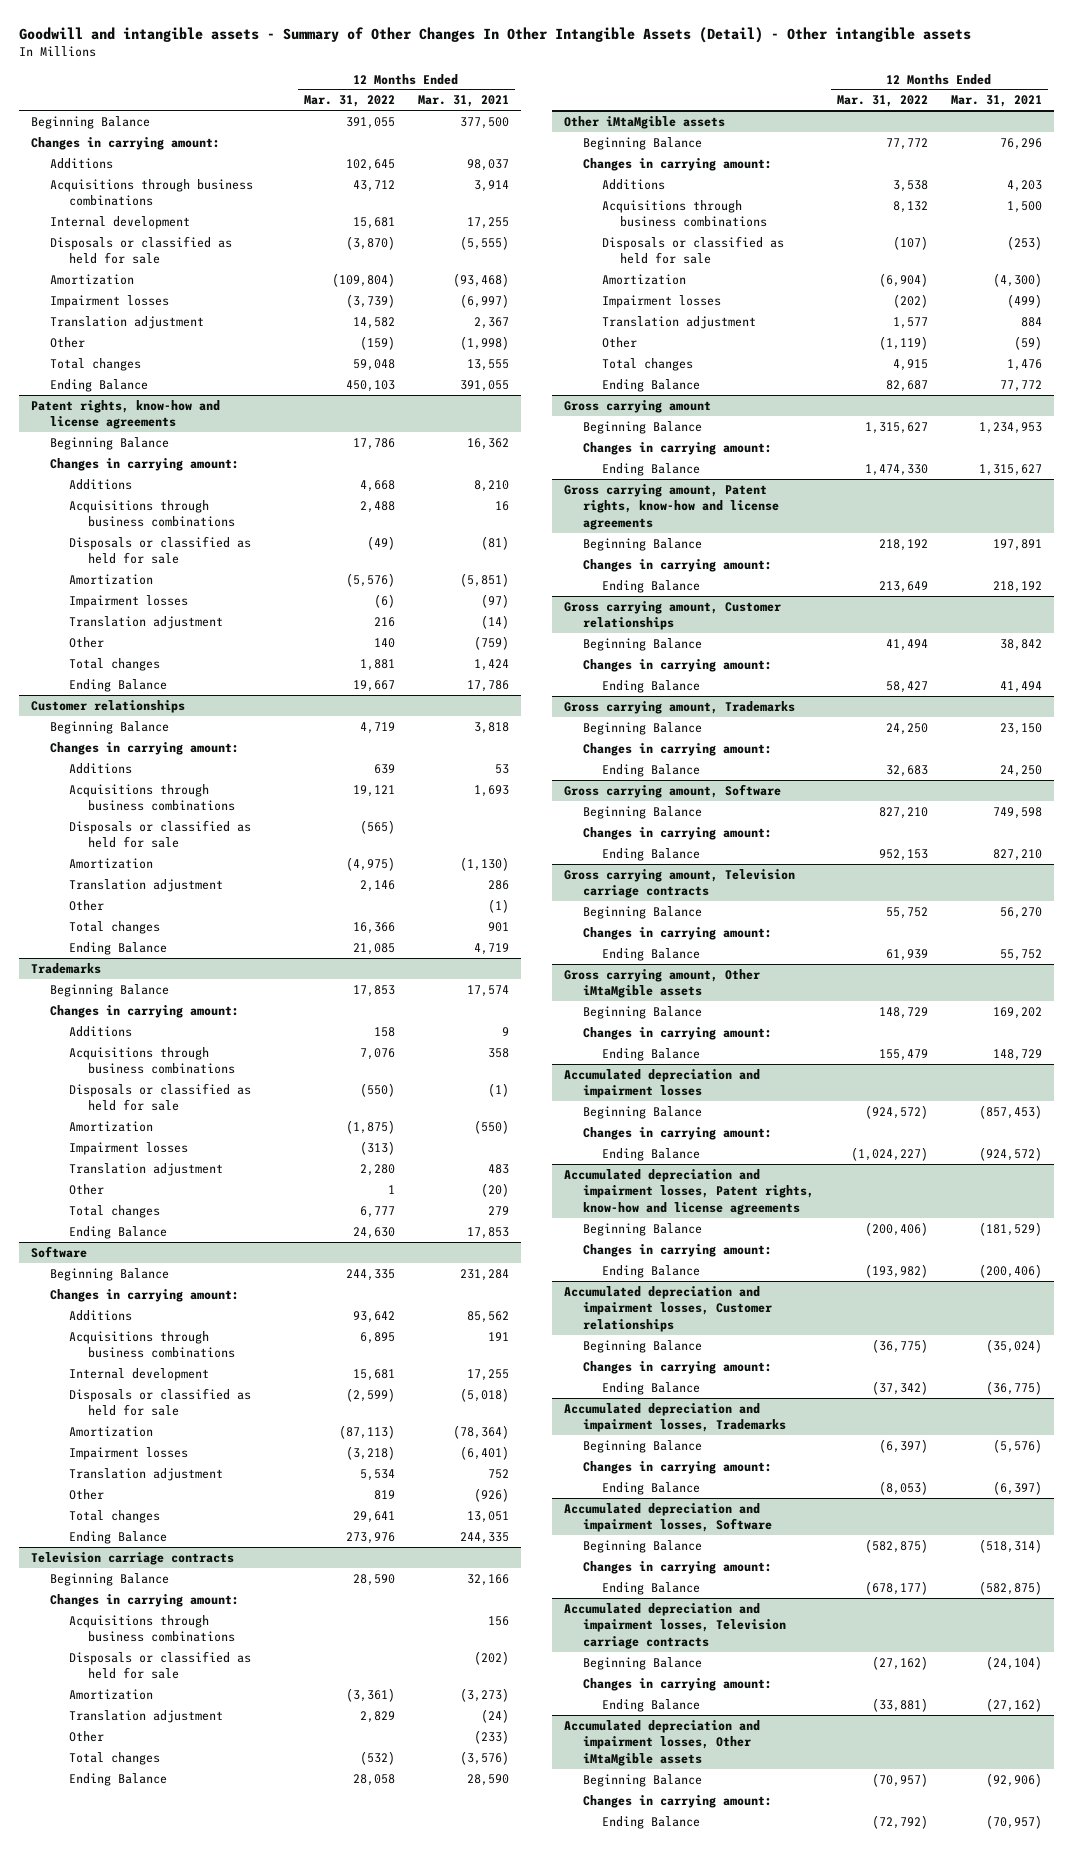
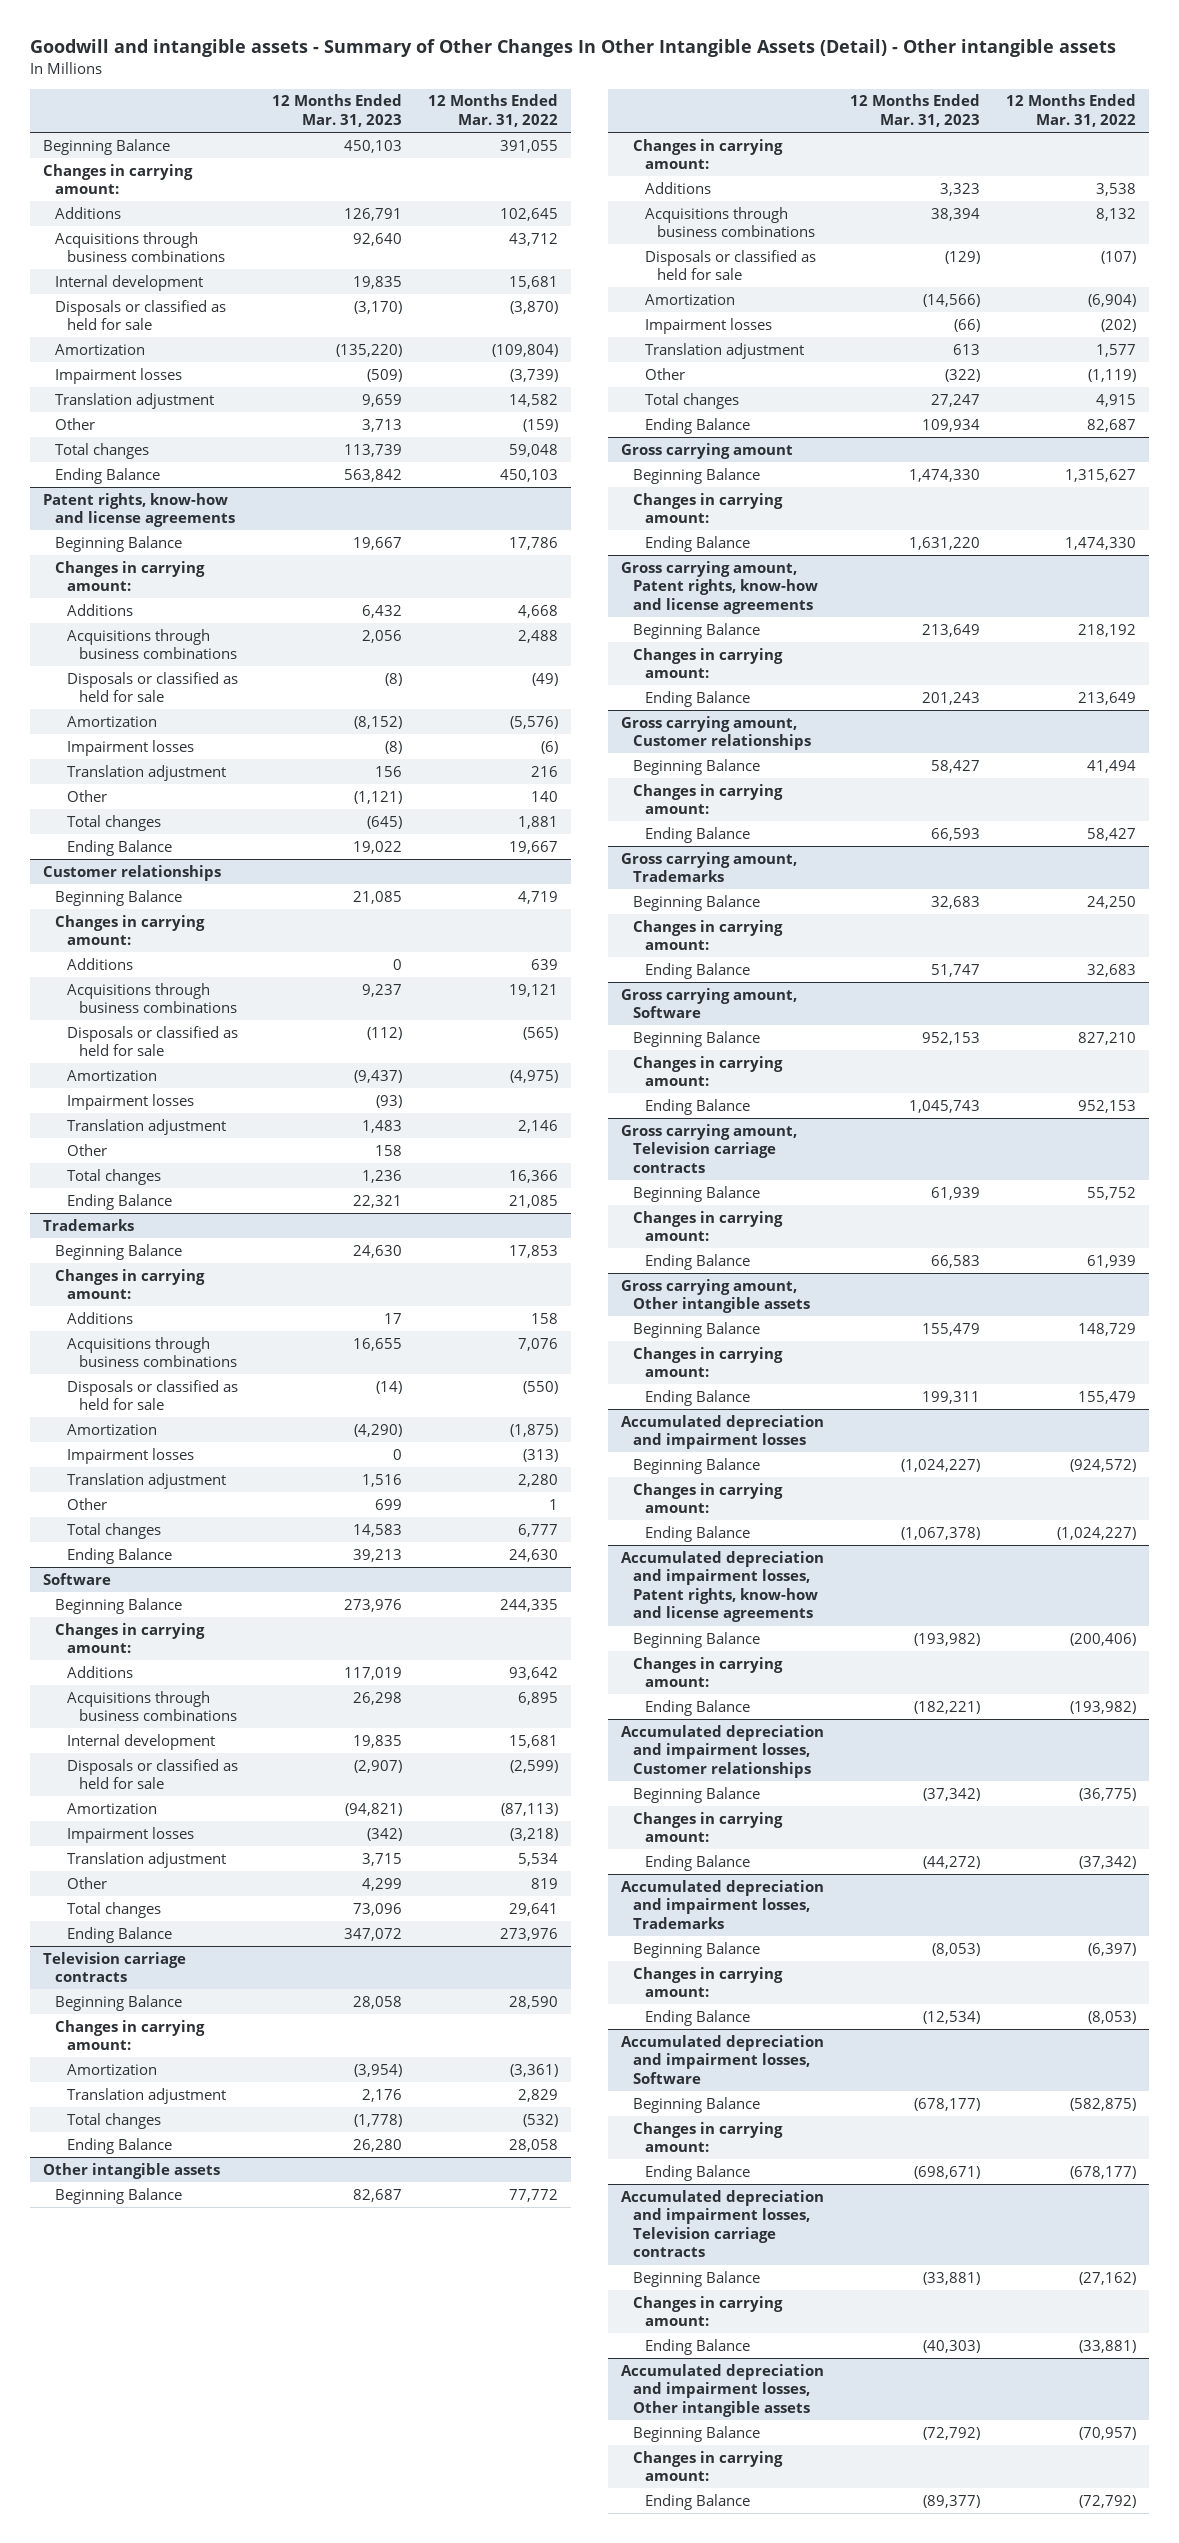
- | 12 Months Ended Mar. 31, 2022 | 12 Months Ended Mar. 31, 2021
+ | 12 Months Ended Mar. 31, 2023 | 12 Months Ended Mar. 31, 2022
@ Customer relationships
+ Impairment losses | (93) |
@ Television carriage contracts
- Acquisitions through business combinations | | 156
- Disposals or classified as held for sale | | (202)
- Other | | (233)
- Other iMtaMgible assets
+ Other intangible assets
- Gross carrying amount, Other iMtaMgible assets
+ Gross carrying amount, Other intangible assets
- Accumulated depreciation and impairment losses, Other iMtaMgible assets
+ Accumulated depreciation and impairment losses, Other intangible assets

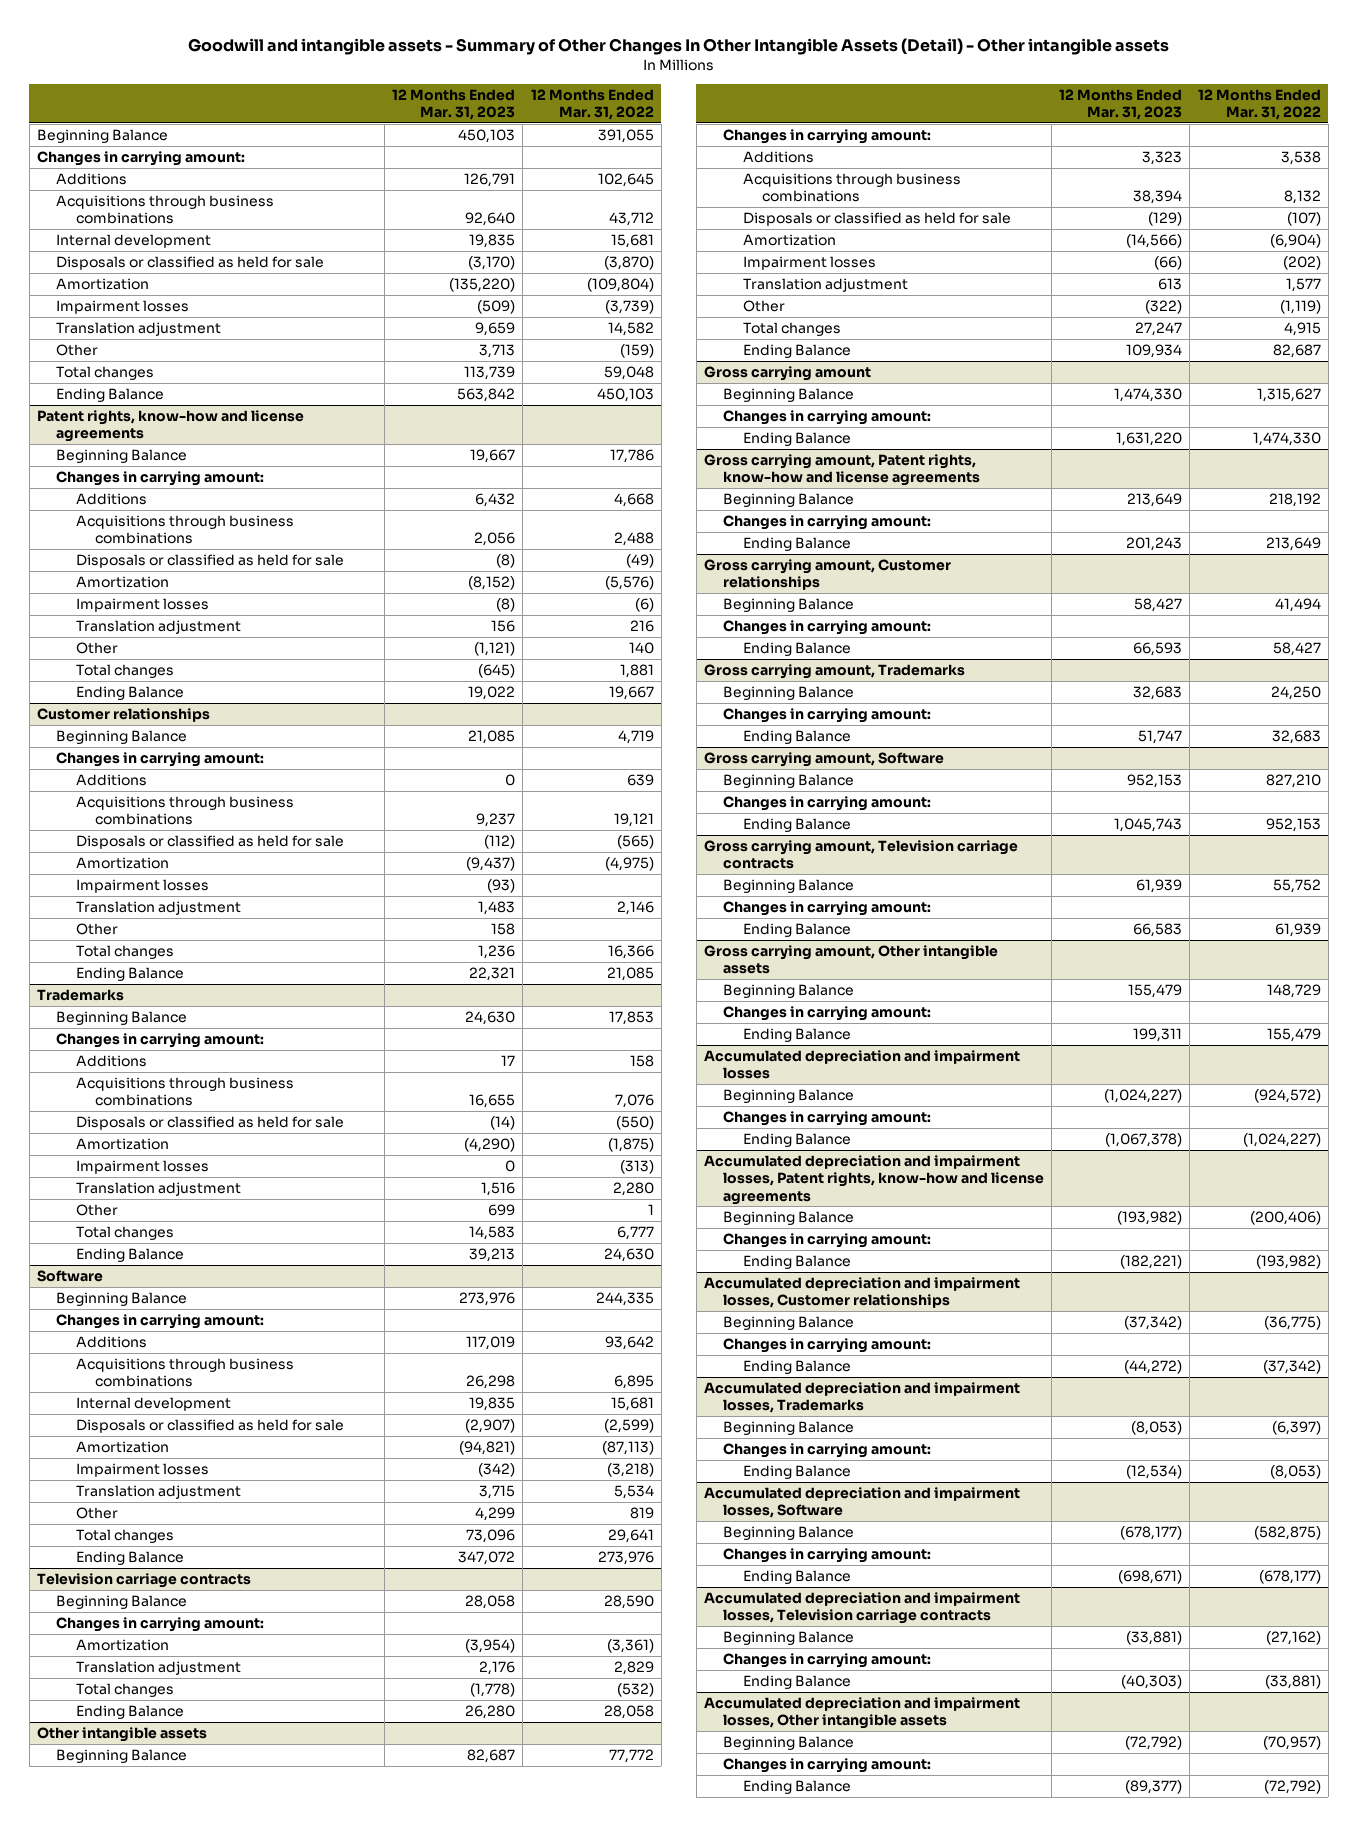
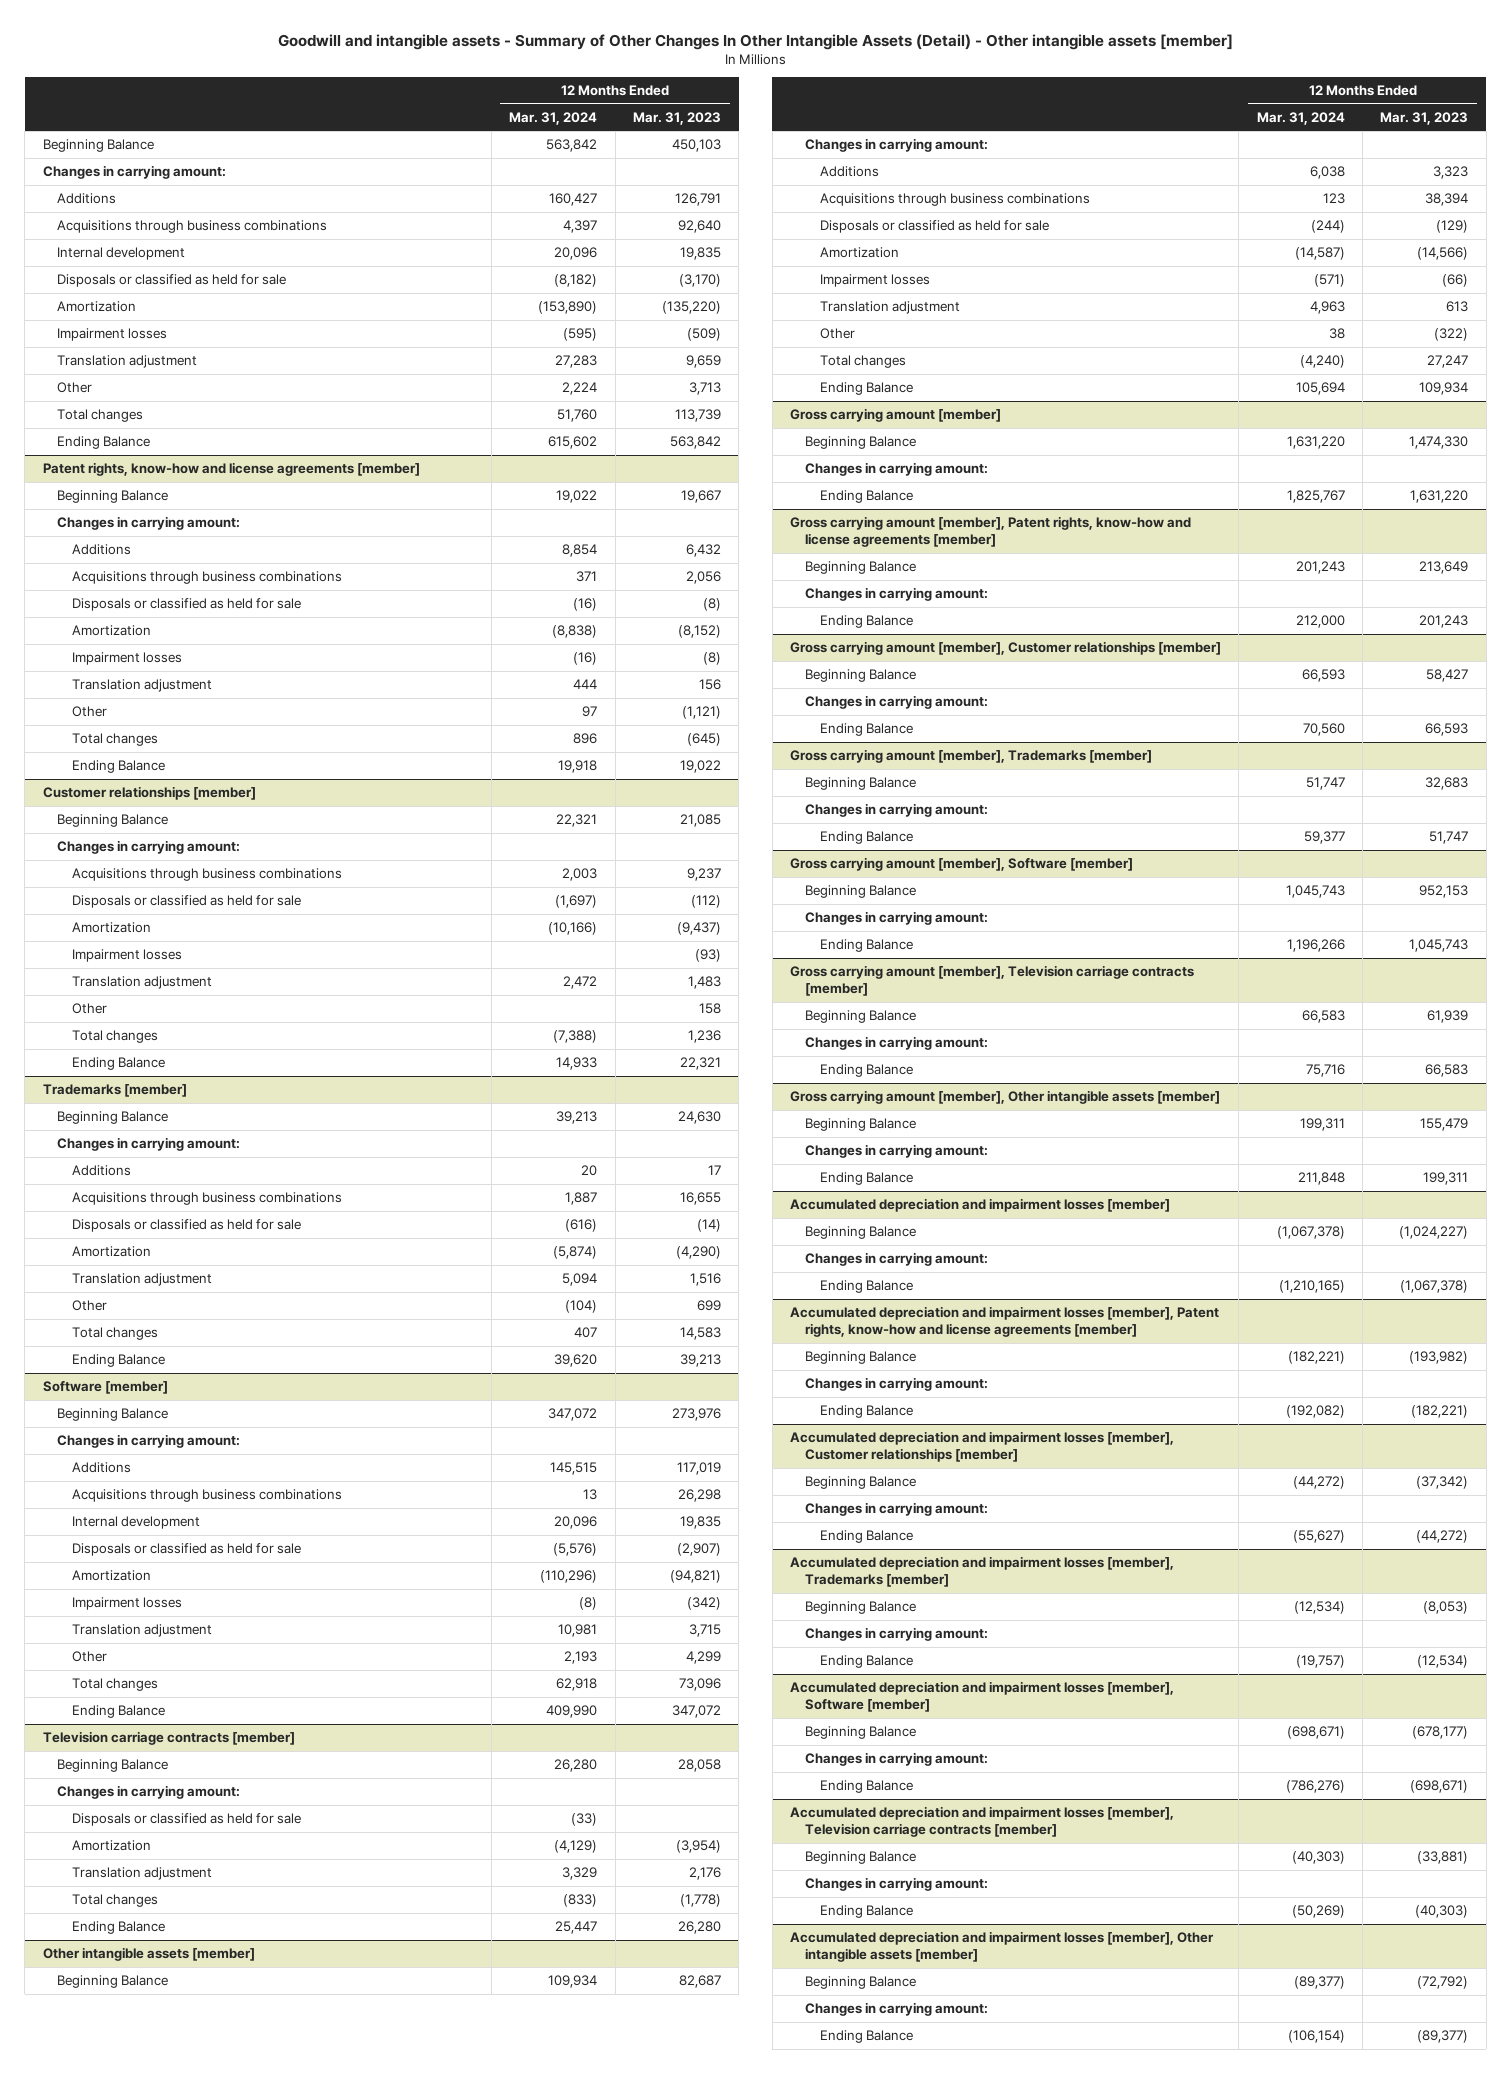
- Goodwill and intangible assets - Summary of Other Changes In Other Intangible Assets (Detail) - Other intangible assets
+ Goodwill and intangible assets - Summary of Other Changes In Other Intangible Assets (Detail) - Other intangible assets [member]
- | 12 Months Ended Mar. 31, 2023 | 12 Months Ended Mar. 31, 2022
+ | 12 Months Ended Mar. 31, 2024 | 12 Months Ended Mar. 31, 2023
- Patent rights, know-how and license agreements
+ Patent rights, know-how and license agreements [member]
- Customer relationships
+ Customer relationships [member]
- Additions | 0 | 639
- Trademarks
+ Trademarks [member]
- Impairment losses | 0 | (313)
- Software
+ Software [member]
- Television carriage contracts
+ Television carriage contracts [member]
+ Disposals or classified as held for sale | (33) |
- Other intangible assets
+ Other intangible assets [member]
- Gross carrying amount
+ Gross carrying amount [member]
- Gross carrying amount, Patent rights, know-how and license agreements
+ Gross carrying amount [member], Patent rights, know-how and license agreements [member]
- Gross carrying amount, Customer relationships
+ Gross carrying amount [member], Customer relationships [member]
- Gross carrying amount, Trademarks
+ Gross carrying amount [member], Trademarks [member]
- Gross carrying amount, Software
+ Gross carrying amount [member], Software [member]
- Gross carrying amount, Television carriage contracts
+ Gross carrying amount [member], Television carriage contracts [member]
- Gross carrying amount, Other intangible assets
+ Gross carrying amount [member], Other intangible assets [member]
- Accumulated depreciation and impairment losses
+ Accumulated depreciation and impairment losses [member]
- Accumulated depreciation and impairment losses, Patent rights, know-how and license agreements
+ Accumulated depreciation and impairment losses [member], Patent rights, know-how and license agreements [member]
- Accumulated depreciation and impairment losses, Customer relationships
+ Accumulated depreciation and impairment losses [member], Customer relationships [member]
- Accumulated depreciation and impairment losses, Trademarks
+ Accumulated depreciation and impairment losses [member], Trademarks [member]
- Accumulated depreciation and impairment losses, Software
+ Accumulated depreciation and impairment losses [member], Software [member]
- Accumulated depreciation and impairment losses, Television carriage contracts
+ Accumulated depreciation and impairment losses [member], Television carriage contracts [member]
- Accumulated depreciation and impairment losses, Other intangible assets
+ Accumulated depreciation and impairment losses [member], Other intangible assets [member]

